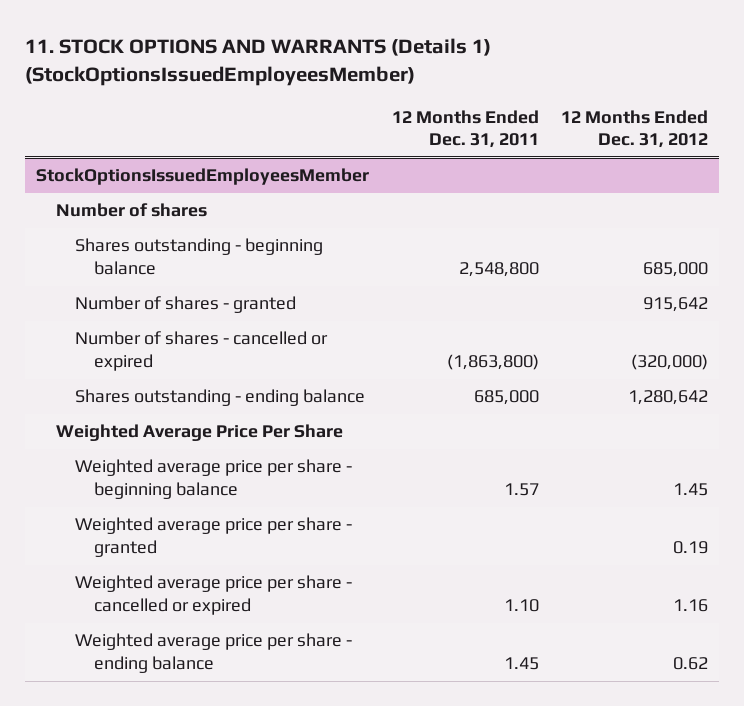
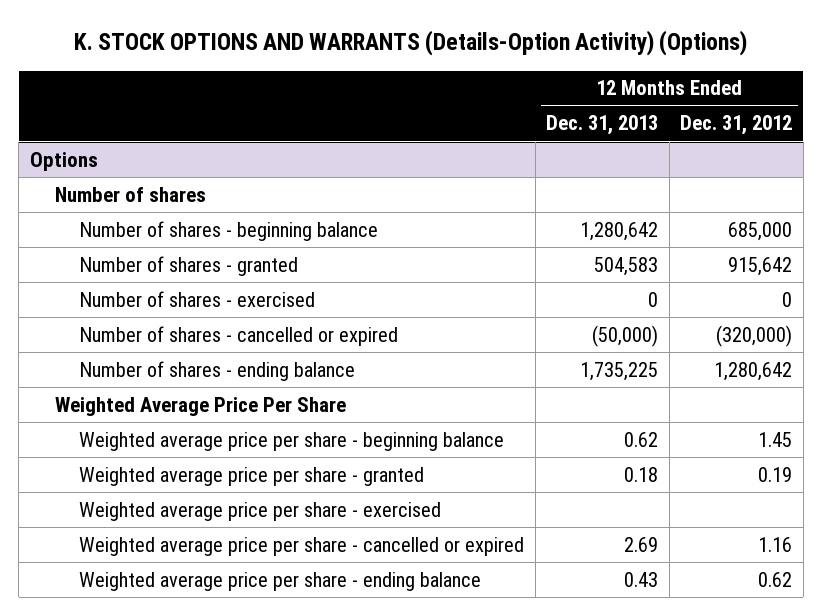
- 11. STOCK OPTIONS AND WARRANTS (Details 1) (StockOptionsIssuedEmployeesMember)
+ K. STOCK OPTIONS AND WARRANTS (Details-Option Activity) (Options)
- | 12 Months Ended Dec. 31, 2011 | 12 Months Ended Dec. 31, 2012
+ | 12 Months Ended Dec. 31, 2013 | 12 Months Ended Dec. 31, 2012
- StockOptionsIssuedEmployeesMember
+ Options
- Shares outstanding - beginning balance | 2,548,800 | 685,000
+ Number of shares - beginning balance | 1,280,642 | 685,000
+ Number of shares - exercised | 0 | 0
- Shares outstanding - ending balance | 685,000 | 1,280,642
+ Number of shares - ending balance | 1,735,225 | 1,280,642
+ Weighted average price per share - exercised

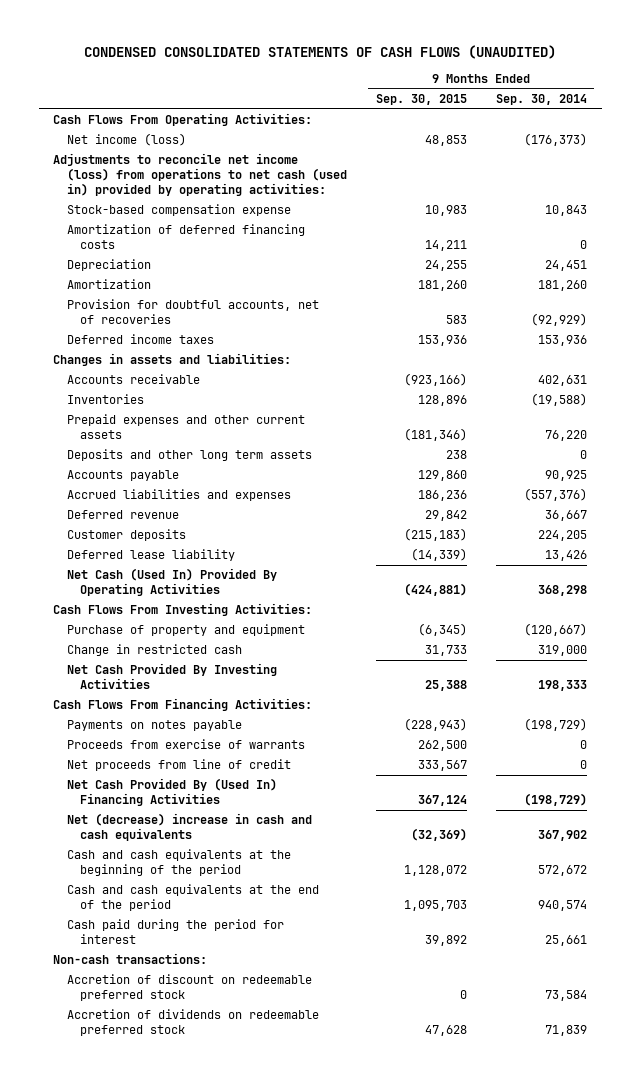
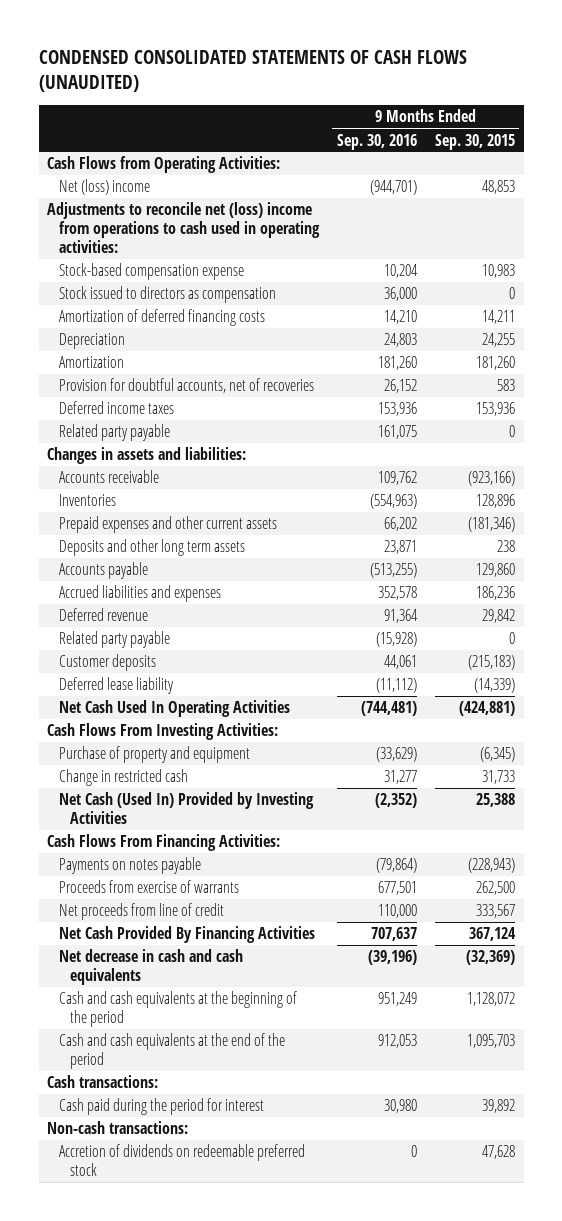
- | 9 Months Ended Sep. 30, 2015 | 9 Months Ended Sep. 30, 2014
+ | 9 Months Ended Sep. 30, 2016 | 9 Months Ended Sep. 30, 2015
- Cash Flows From Operating Activities:
- Net income (loss) | 48,853 | (176,373)
- Adjustments to reconcile net income (loss) from operations to net cash (used in) provided by operating activities:
+ Cash Flows from Operating Activities:
+ Net (loss) income | (944,701) | 48,853
+ Adjustments to reconcile net (loss) income from operations to cash used in operating activities:
+ Stock issued to directors as compensation | 36,000 | 0
+ Related party payable | 161,075 | 0
+ Related party payable | (15,928) | 0
- Net Cash (Used In) Provided By Operating Activities | (424,881) | 368,298
+ Net Cash Used In Operating Activities | (744,481) | (424,881)
- Net Cash Provided By Investing Activities | 25,388 | 198,333
+ Net Cash (Used In) Provided by Investing Activities | (2,352) | 25,388
- Net Cash Provided By (Used In) Financing Activities | 367,124 | (198,729)
- Net (decrease) increase in cash and cash equivalents | (32,369) | 367,902
+ Net Cash Provided By Financing Activities | 707,637 | 367,124
+ Net decrease in cash and cash equivalents | (39,196) | (32,369)
+ Cash transactions:
- Accretion of discount on redeemable preferred stock | 0 | 73,584

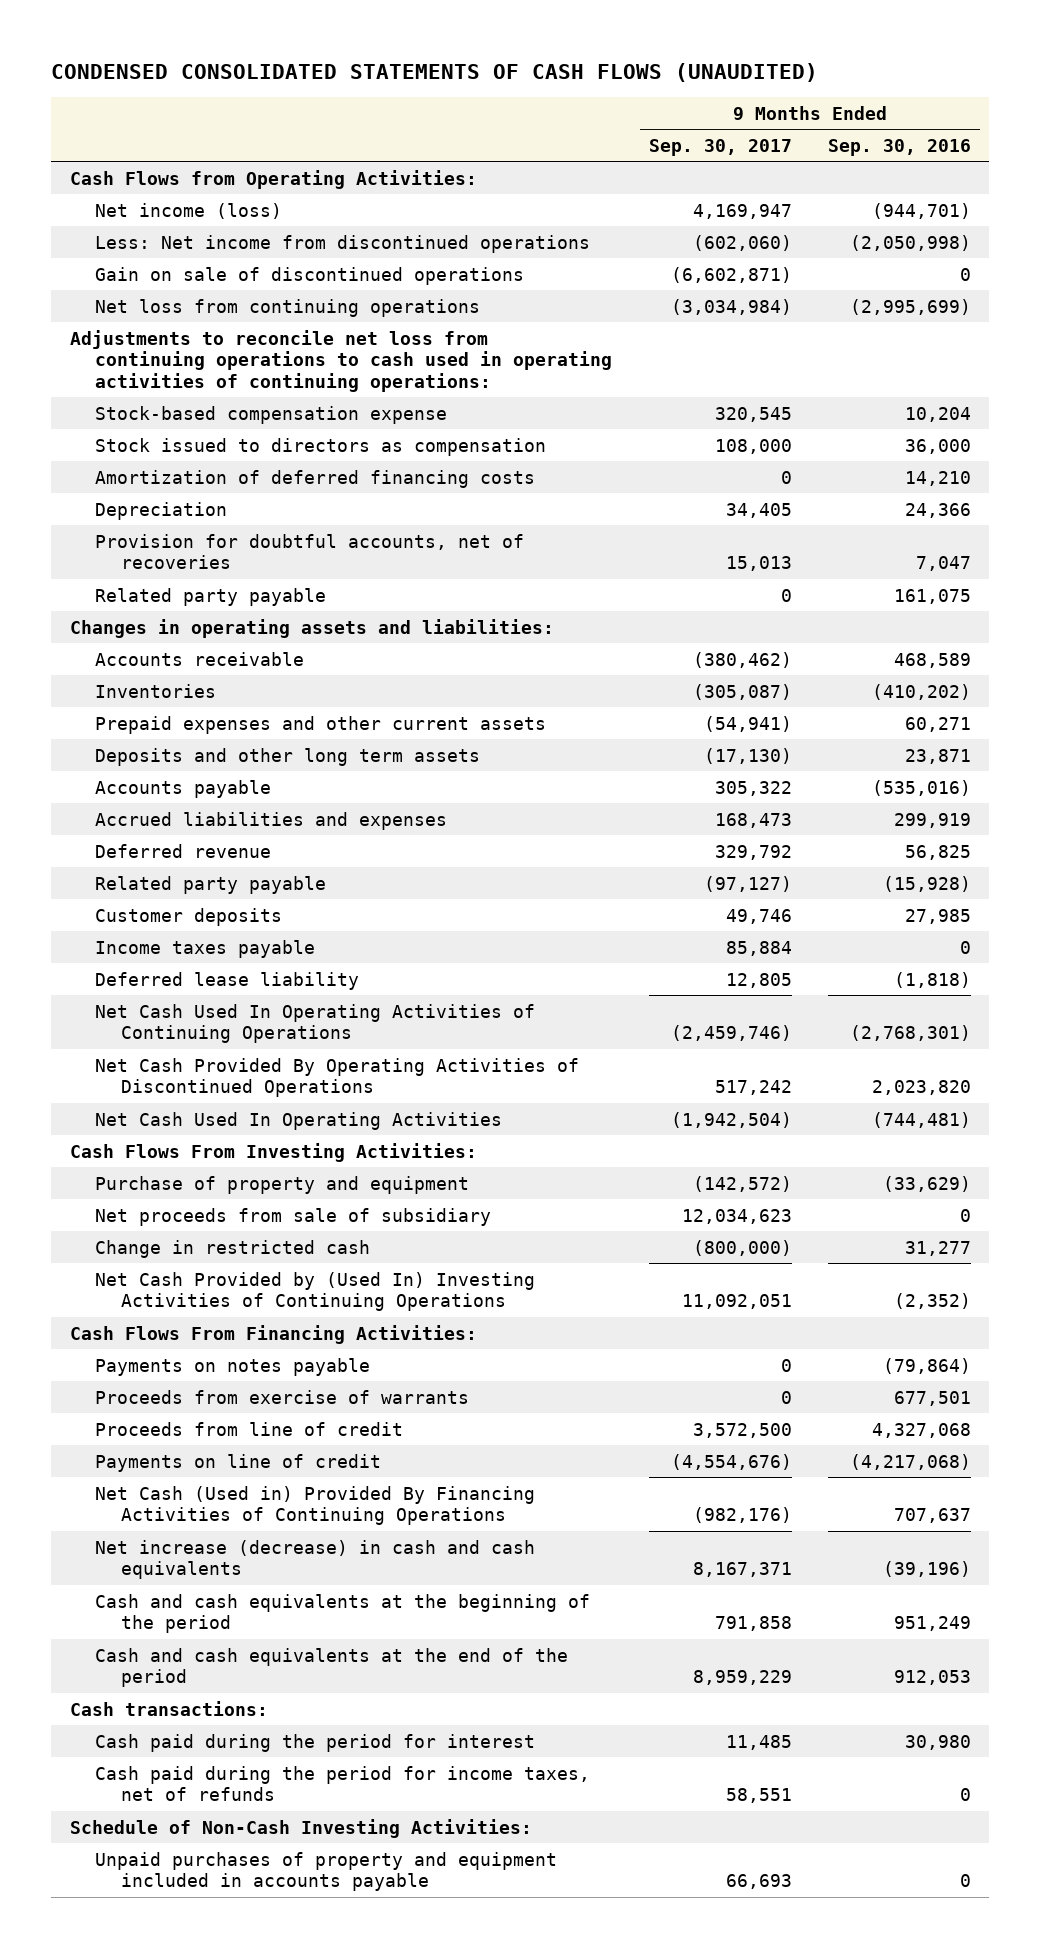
- | 9 Months Ended Sep. 30, 2016 | 9 Months Ended Sep. 30, 2015
+ | 9 Months Ended Sep. 30, 2017 | 9 Months Ended Sep. 30, 2016
- Net (loss) income | (944,701) | 48,853
- Adjustments to reconcile net (loss) income from operations to cash used in operating activities:
+ Net income (loss) | 4,169,947 | (944,701)
+ Less: Net income from discontinued operations | (602,060) | (2,050,998)
+ Gain on sale of discontinued operations | (6,602,871) | 0
+ Net loss from continuing operations | (3,034,984) | (2,995,699)
+ Adjustments to reconcile net loss from continuing operations to cash used in operating activities of continuing operations:
- Depreciation | 24,803 | 24,255
- Amortization | 181,260 | 181,260
- Provision for doubtful accounts, net of recoveries | 26,152 | 583
- Deferred income taxes | 153,936 | 153,936
+ Depreciation | 34,405 | 24,366
+ Provision for doubtful accounts, net of recoveries | 15,013 | 7,047
- Changes in assets and liabilities:
- Accounts receivable | 109,762 | (923,166)
- Inventories | (554,963) | 128,896
- Prepaid expenses and other current assets | 66,202 | (181,346)
+ Changes in operating assets and liabilities:
+ Accounts receivable | (380,462) | 468,589
+ Inventories | (305,087) | (410,202)
+ Prepaid expenses and other current assets | (54,941) | 60,271
- Accounts payable | (513,255) | 129,860
- Accrued liabilities and expenses | 352,578 | 186,236
- Deferred revenue | 91,364 | 29,842
+ Accounts payable | 305,322 | (535,016)
+ Accrued liabilities and expenses | 168,473 | 299,919
+ Deferred revenue | 329,792 | 56,825
- Customer deposits | 44,061 | (215,183)
- Deferred lease liability | (11,112) | (14,339)
+ Customer deposits | 49,746 | 27,985
+ Income taxes payable | 85,884 | 0
+ Deferred lease liability | 12,805 | (1,818)
+ Net Cash Used In Operating Activities of Continuing Operations | (2,459,746) | (2,768,301)
+ Net Cash Provided By Operating Activities of Discontinued Operations | 517,242 | 2,023,820
+ Net proceeds from sale of subsidiary | 12,034,623 | 0
- Net Cash (Used In) Provided by Investing Activities | (2,352) | 25,388
+ Net Cash Provided by (Used In) Investing Activities of Continuing Operations | 11,092,051 | (2,352)
- Net proceeds from line of credit | 110,000 | 333,567
- Net Cash Provided By Financing Activities | 707,637 | 367,124
- Net decrease in cash and cash equivalents | (39,196) | (32,369)
+ Proceeds from line of credit | 3,572,500 | 4,327,068
+ Payments on line of credit | (4,554,676) | (4,217,068)
+ Net Cash (Used in) Provided By Financing Activities of Continuing Operations | (982,176) | 707,637
+ Net increase (decrease) in cash and cash equivalents | 8,167,371 | (39,196)
- Non-cash transactions:
- Accretion of dividends on redeemable preferred stock | 0 | 47,628
+ Cash paid during the period for income taxes, net of refunds | 58,551 | 0
+ Schedule of Non-Cash Investing Activities:
+ Unpaid purchases of property and equipment included in accounts payable | 66,693 | 0

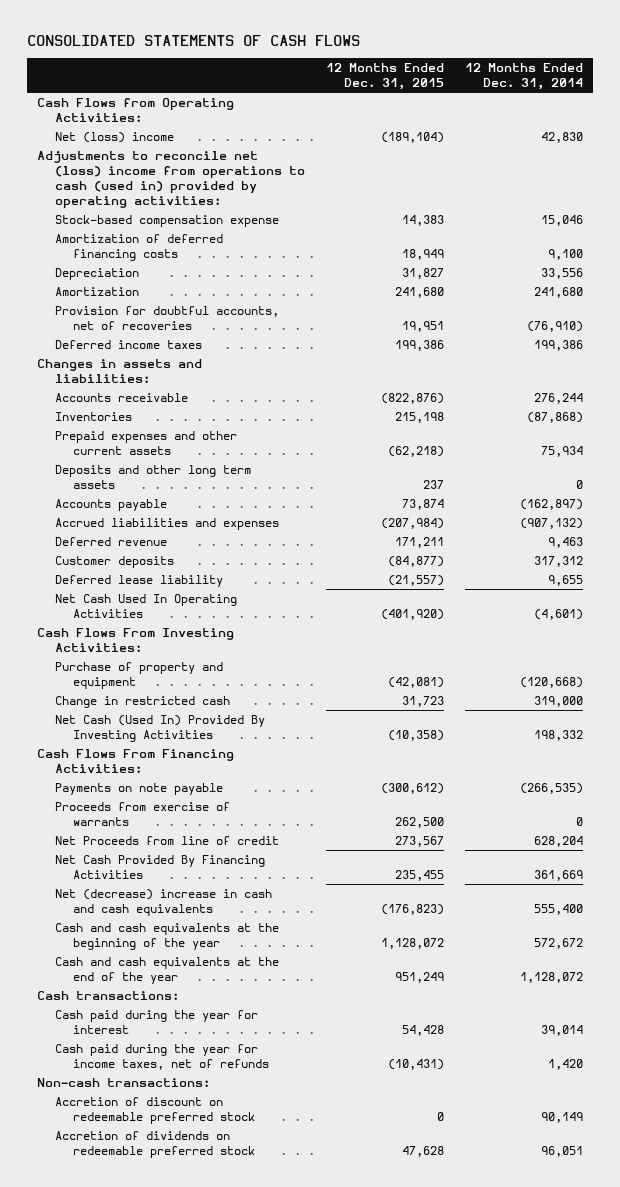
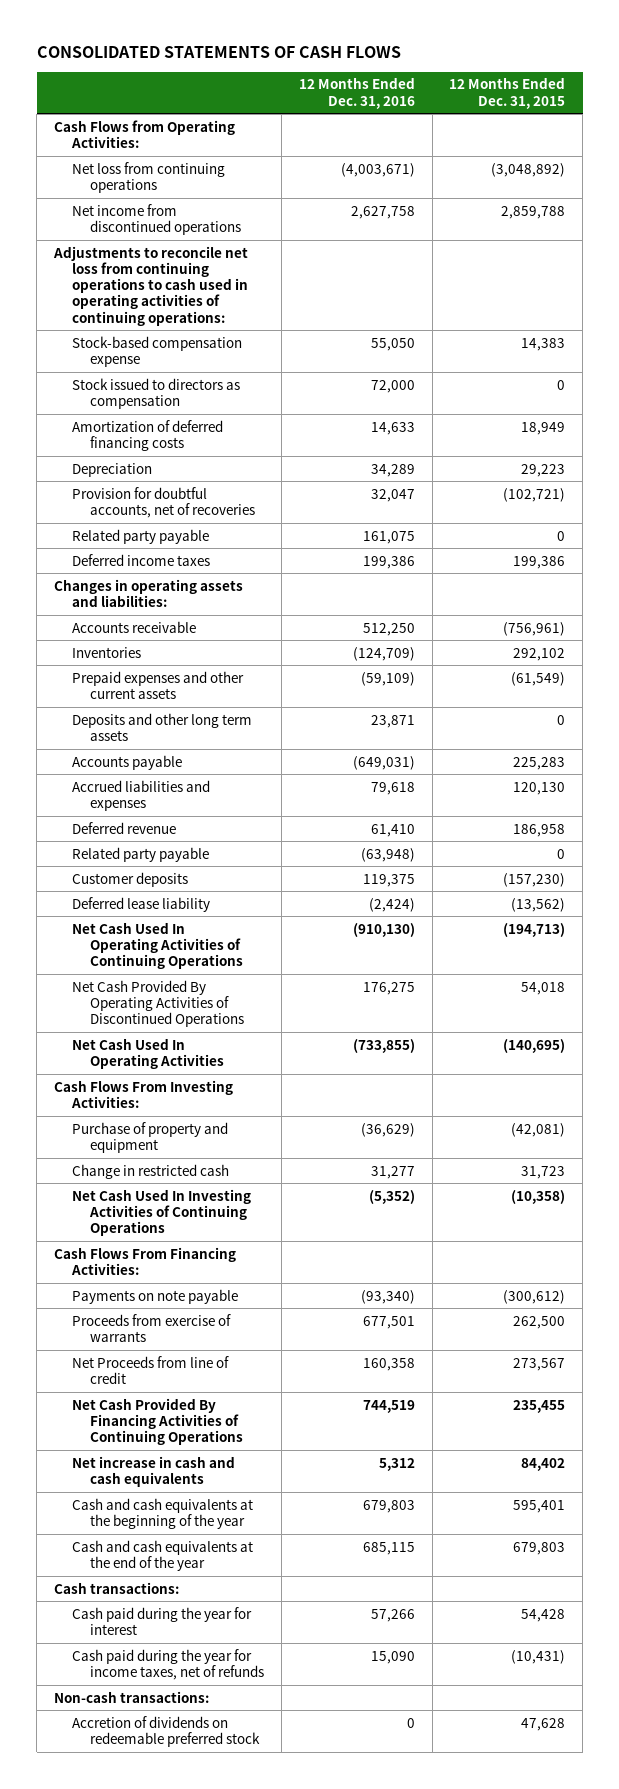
- | 12 Months Ended Dec. 31, 2015 | 12 Months Ended Dec. 31, 2014
+ | 12 Months Ended Dec. 31, 2016 | 12 Months Ended Dec. 31, 2015
- Net (loss) income | (189,104) | 42,830
- Adjustments to reconcile net (loss) income from operations to cash (used in) provided by operating activities:
+ Net loss from continuing operations | (4,003,671) | (3,048,892)
+ Net income from discontinued operations | 2,627,758 | 2,859,788
+ Adjustments to reconcile net loss from continuing operations to cash used in operating activities of continuing operations:
+ Stock issued to directors as compensation | 72,000 | 0
- Depreciation | 31,827 | 33,556
- Amortization | 241,680 | 241,680
- Provision for doubtful accounts, net of recoveries | 19,951 | (76,910)
+ Depreciation | 34,289 | 29,223
+ Provision for doubtful accounts, net of recoveries | 32,047 | (102,721)
+ Related party payable | 161,075 | 0
- Changes in assets and liabilities:
- Accounts receivable | (822,876) | 276,244
- Inventories | 215,198 | (87,868)
- Prepaid expenses and other current assets | (62,218) | 75,934
- Deposits and other long term assets | 237 | 0
- Accounts payable | 73,874 | (162,897)
- Accrued liabilities and expenses | (207,984) | (907,132)
- Deferred revenue | 171,211 | 9,463
- Customer deposits | (84,877) | 317,312
- Deferred lease liability | (21,557) | 9,655
- Net Cash Used In Operating Activities | (401,920) | (4,601)
+ Changes in operating assets and liabilities:
+ Accounts receivable | 512,250 | (756,961)
+ Inventories | (124,709) | 292,102
+ Prepaid expenses and other current assets | (59,109) | (61,549)
+ Deposits and other long term assets | 23,871 | 0
+ Accounts payable | (649,031) | 225,283
+ Accrued liabilities and expenses | 79,618 | 120,130
+ Deferred revenue | 61,410 | 186,958
+ Related party payable | (63,948) | 0
+ Customer deposits | 119,375 | (157,230)
+ Deferred lease liability | (2,424) | (13,562)
+ Net Cash Used In Operating Activities of Continuing Operations | (910,130) | (194,713)
+ Net Cash Provided By Operating Activities of Discontinued Operations | 176,275 | 54,018
+ Net Cash Used In Operating Activities | (733,855) | (140,695)
- Net Cash (Used In) Provided By Investing Activities | (10,358) | 198,332
+ Net Cash Used In Investing Activities of Continuing Operations | (5,352) | (10,358)
- Net Cash Provided By Financing Activities | 235,455 | 361,669
- Net (decrease) increase in cash and cash equivalents | (176,823) | 555,400
- Cash and cash equivalents at the beginning of the year | 1,128,072 | 572,672
- Cash and cash equivalents at the end of the year | 951,249 | 1,128,072
+ Net Cash Provided By Financing Activities of Continuing Operations | 744,519 | 235,455
+ Net increase in cash and cash equivalents | 5,312 | 84,402
+ Cash and cash equivalents at the beginning of the year | 679,803 | 595,401
+ Cash and cash equivalents at the end of the year | 685,115 | 679,803
- Accretion of discount on redeemable preferred stock | 0 | 90,149

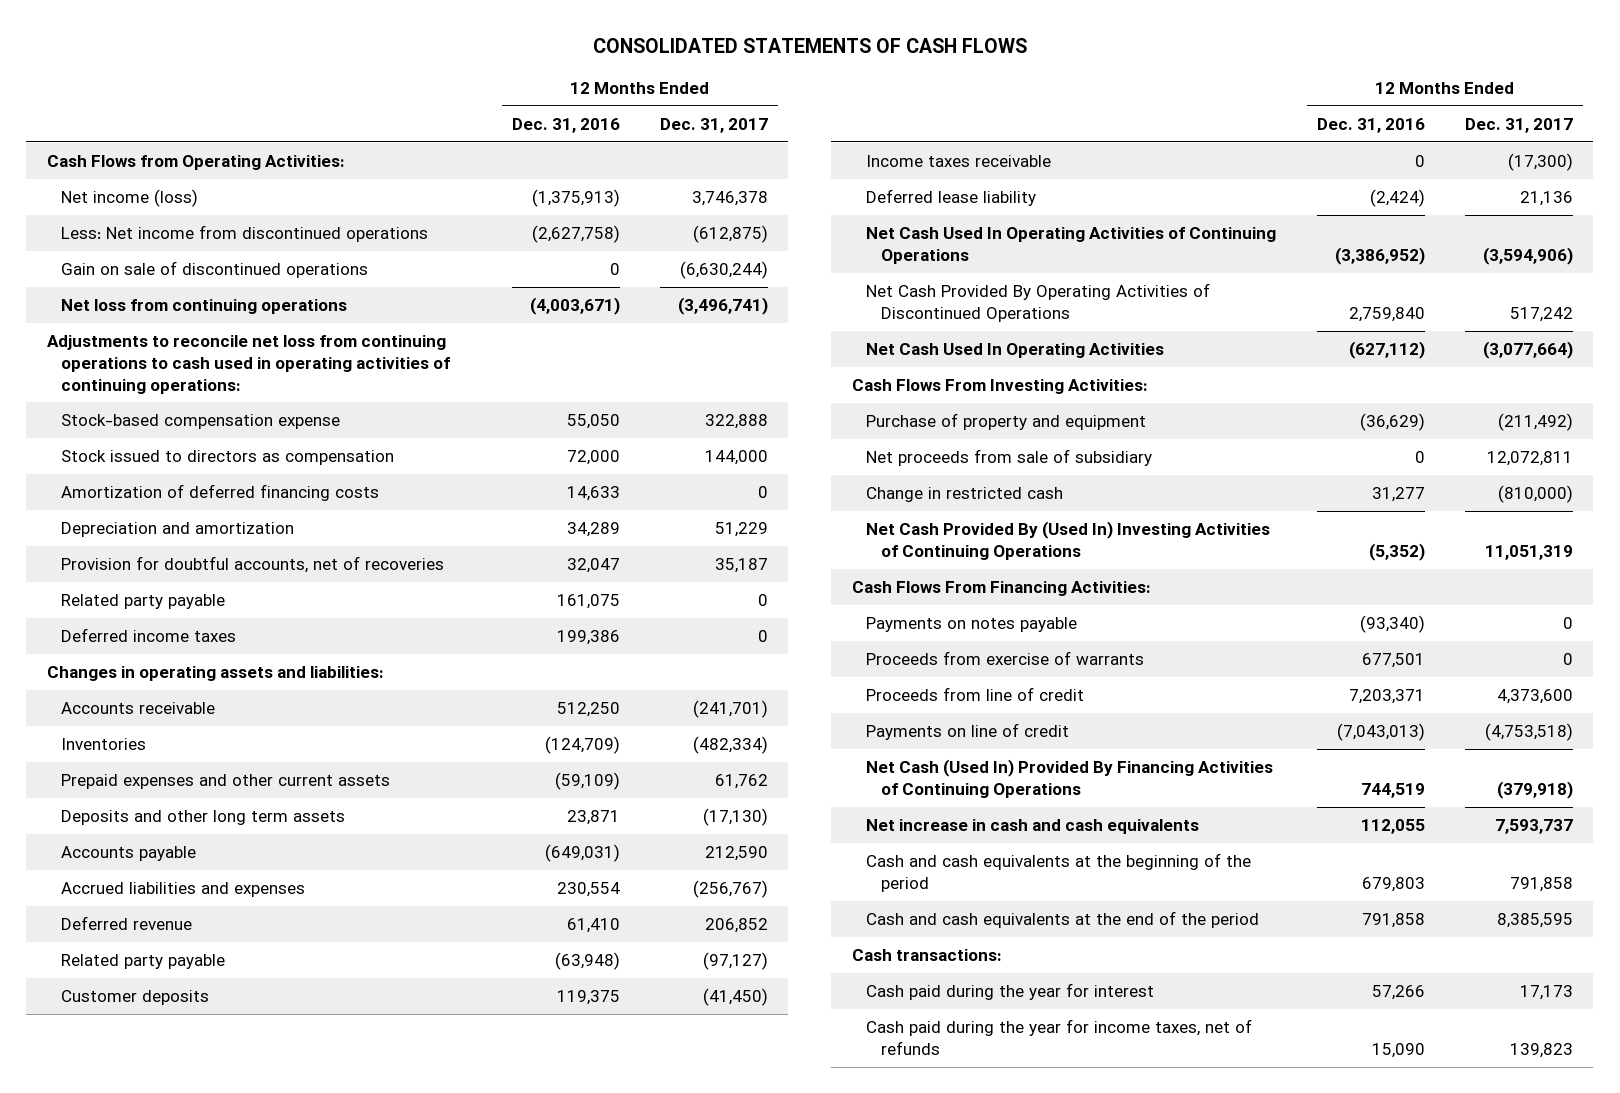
- | 12 Months Ended Dec. 31, 2016 | 12 Months Ended Dec. 31, 2015
+ | 12 Months Ended Dec. 31, 2016 | 12 Months Ended Dec. 31, 2017
+ Net income (loss) | (1,375,913) | 3,746,378
+ Less: Net income from discontinued operations | (2,627,758) | (612,875)
+ Gain on sale of discontinued operations | 0 | (6,630,244)
- Net income from discontinued operations | 2,627,758 | 2,859,788
- Depreciation | 34,289 | 29,223
+ Depreciation and amortization | 34,289 | 51,229
- Accrued liabilities and expenses | 79,618 | 120,130
+ Accrued liabilities and expenses | 230,554 | (256,767)
+ Income taxes receivable | 0 | (17,300)
- Net Cash Used In Operating Activities of Continuing Operations | (910,130) | (194,713)
- Net Cash Provided By Operating Activities of Discontinued Operations | 176,275 | 54,018
- Net Cash Used In Operating Activities | (733,855) | (140,695)
+ Net Cash Used In Operating Activities of Continuing Operations | (3,386,952) | (3,594,906)
+ Net Cash Provided By Operating Activities of Discontinued Operations | 2,759,840 | 517,242
+ Net Cash Used In Operating Activities | (627,112) | (3,077,664)
+ Net proceeds from sale of subsidiary | 0 | 12,072,811
- Net Cash Used In Investing Activities of Continuing Operations | (5,352) | (10,358)
+ Net Cash Provided By (Used In) Investing Activities of Continuing Operations | (5,352) | 11,051,319
- Payments on note payable | (93,340) | (300,612)
+ Payments on notes payable | (93,340) | 0
- Net Proceeds from line of credit | 160,358 | 273,567
- Net Cash Provided By Financing Activities of Continuing Operations | 744,519 | 235,455
- Net increase in cash and cash equivalents | 5,312 | 84,402
- Cash and cash equivalents at the beginning of the year | 679,803 | 595,401
- Cash and cash equivalents at the end of the year | 685,115 | 679,803
+ Proceeds from line of credit | 7,203,371 | 4,373,600
+ Payments on line of credit | (7,043,013) | (4,753,518)
+ Net Cash (Used In) Provided By Financing Activities of Continuing Operations | 744,519 | (379,918)
+ Net increase in cash and cash equivalents | 112,055 | 7,593,737
+ Cash and cash equivalents at the beginning of the period | 679,803 | 791,858
+ Cash and cash equivalents at the end of the period | 791,858 | 8,385,595
- Non-cash transactions:
- Accretion of dividends on redeemable preferred stock | 0 | 47,628

